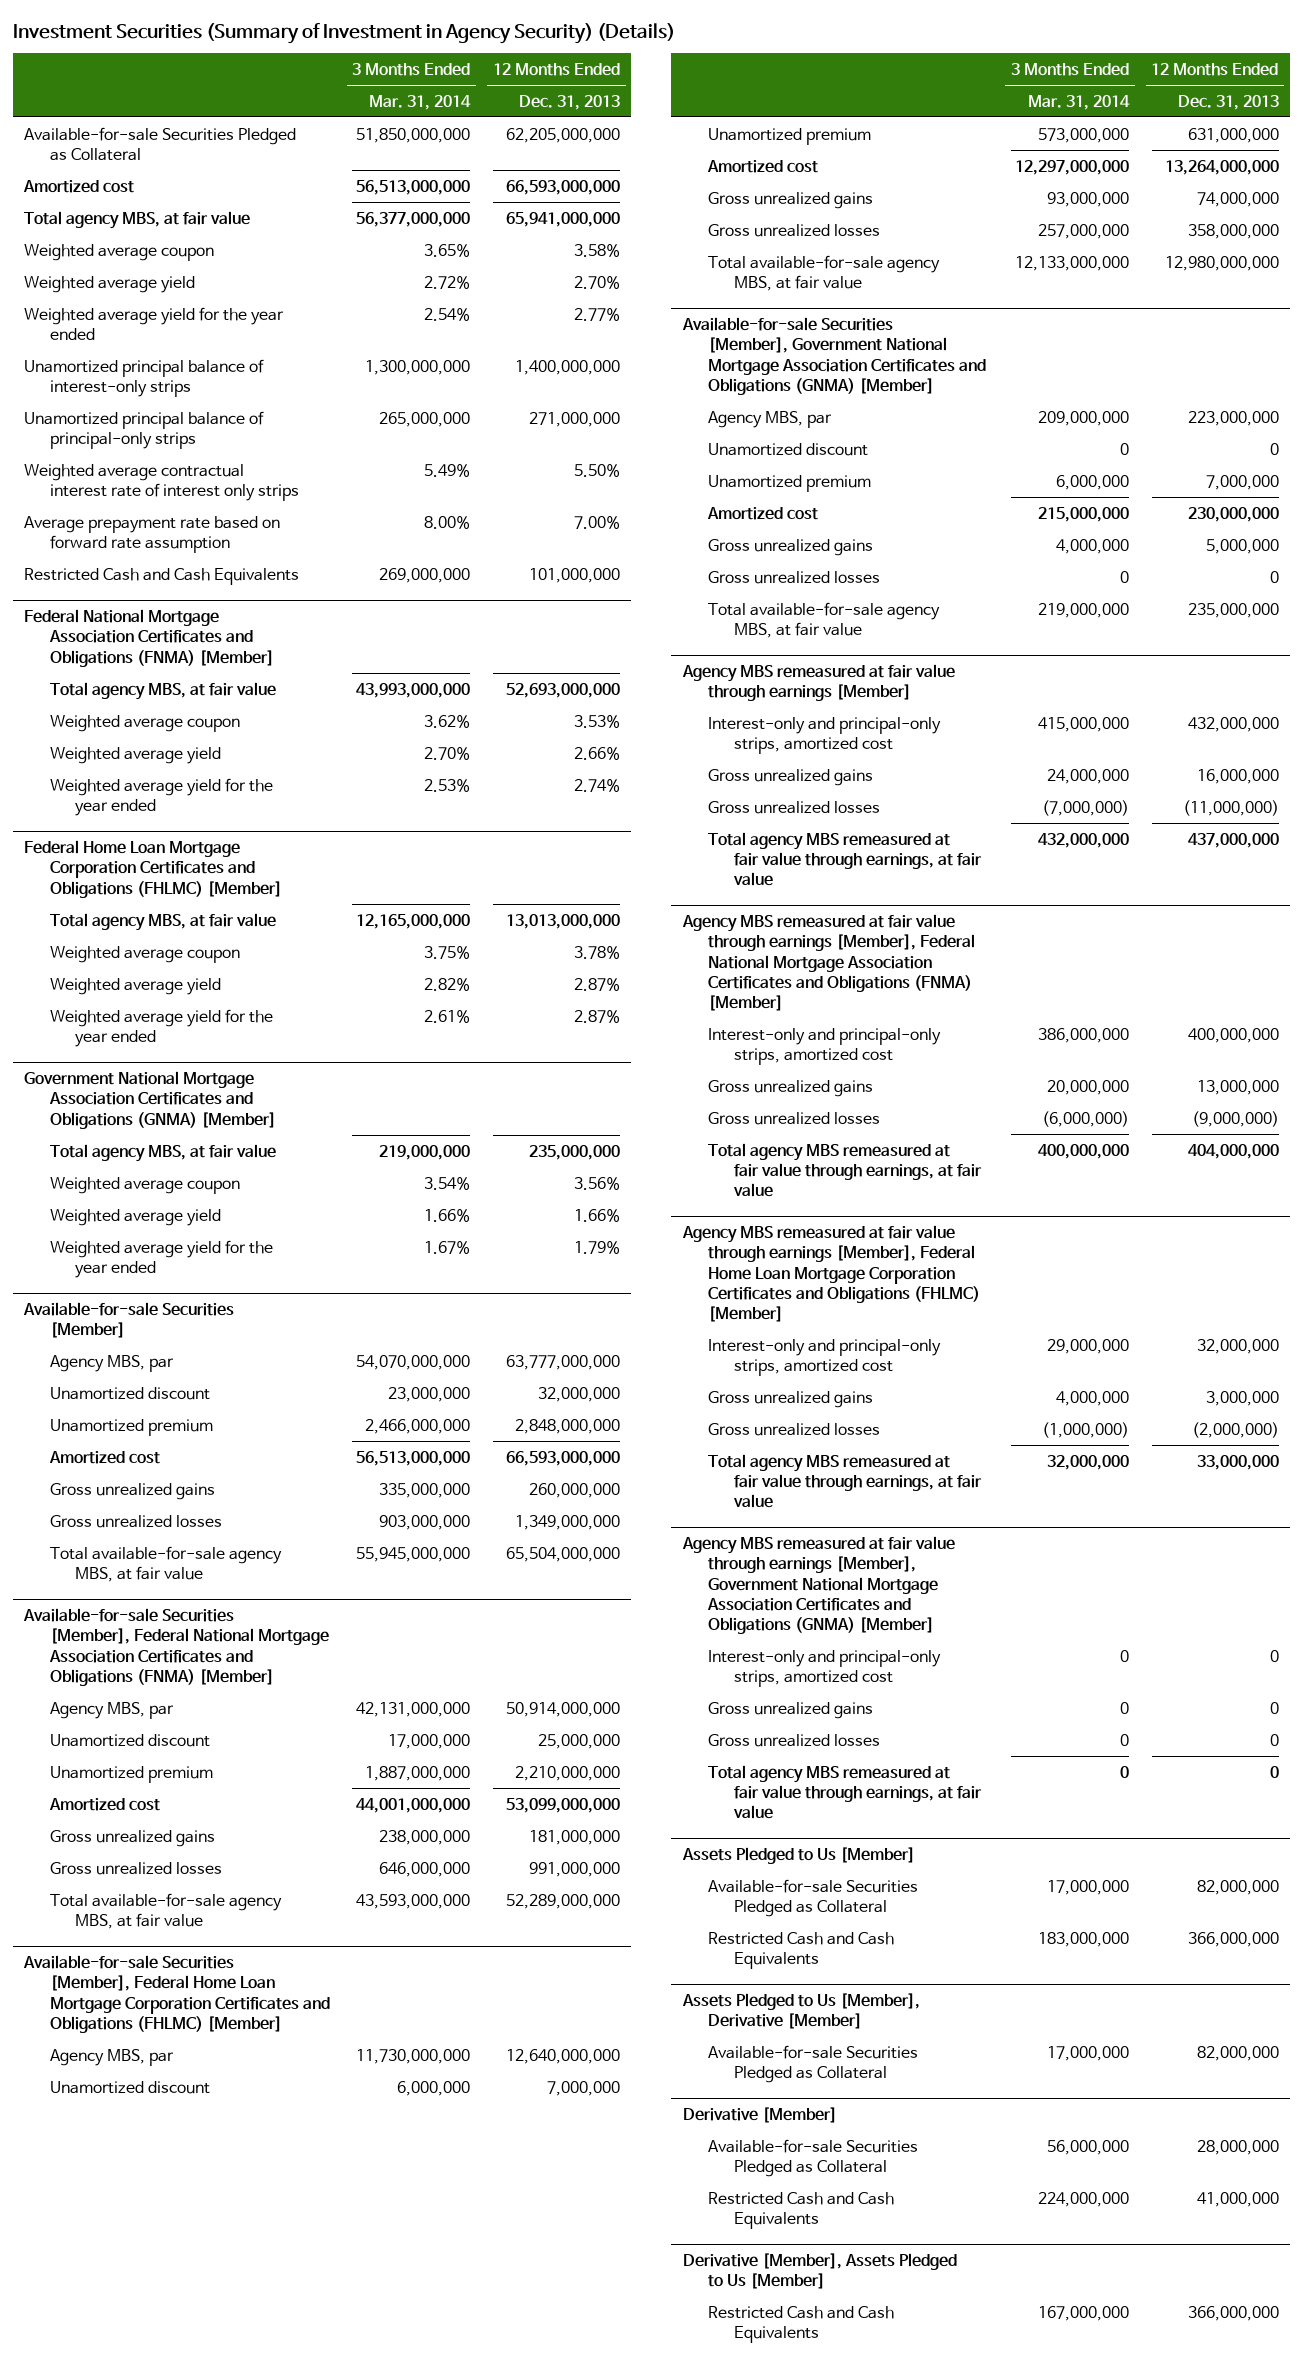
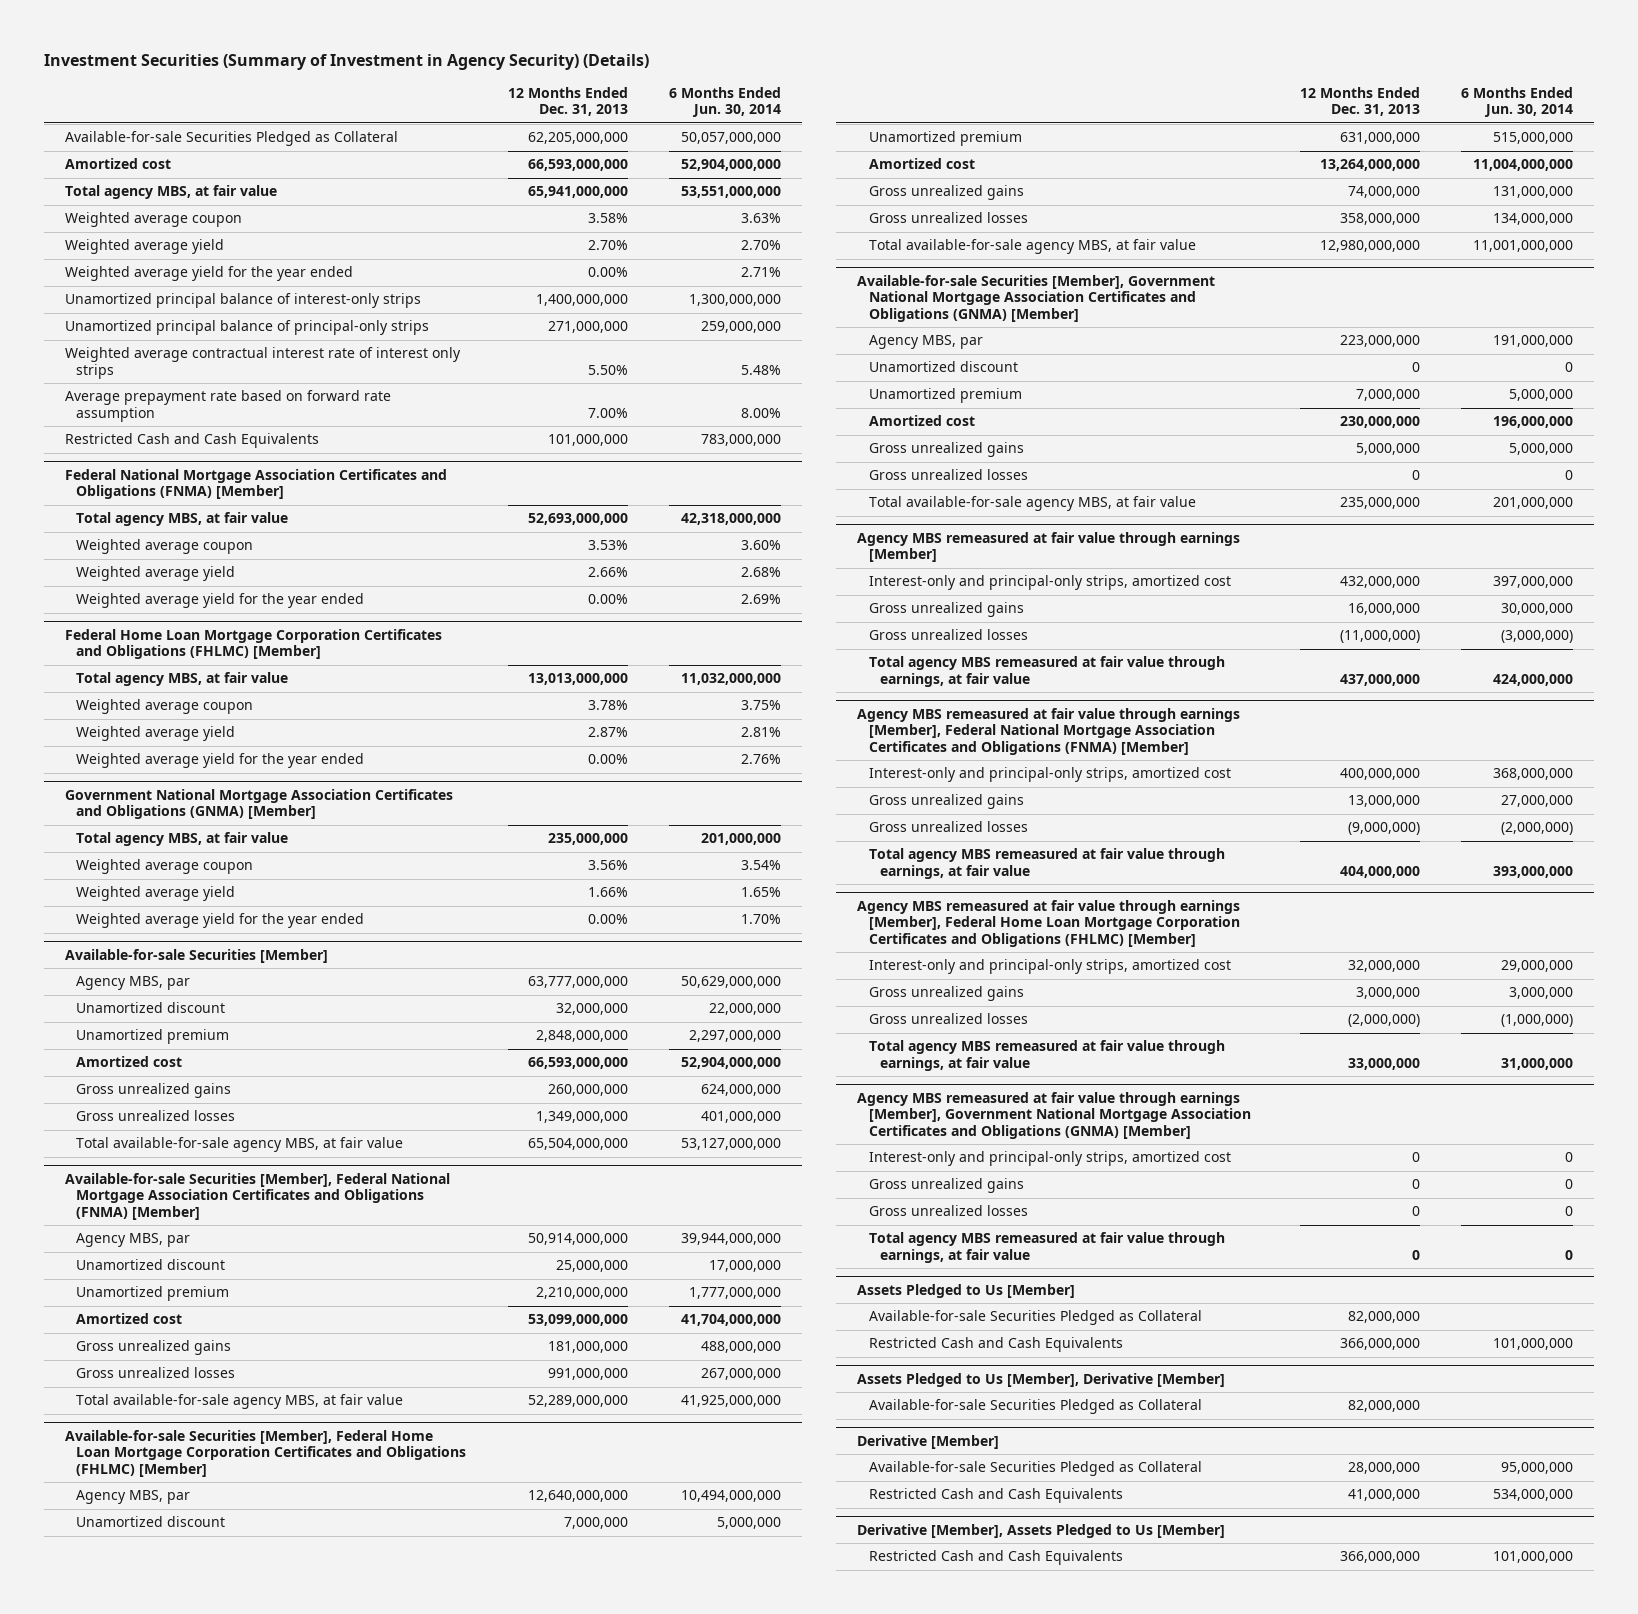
- | 3 Months Ended Mar. 31, 2014 | 12 Months Ended Dec. 31, 2013
+ | 12 Months Ended Dec. 31, 2013 | 6 Months Ended Jun. 30, 2014
- Weighted average yield for the year ended | 2.54% | 2.77%
+ Weighted average yield for the year ended | 0.00% | 2.71%
@ Federal National Mortgage Association Certificates and Obligations (FNMA) [Member]
- Weighted average yield for the year ended | 2.53% | 2.74%
+ Weighted average yield for the year ended | 0.00% | 2.69%
@ Federal Home Loan Mortgage Corporation Certificates and Obligations (FHLMC) [Member]
- Weighted average yield for the year ended | 2.61% | 2.87%
+ Weighted average yield for the year ended | 0.00% | 2.76%
@ Government National Mortgage Association Certificates and Obligations (GNMA) [Member]
- Weighted average yield for the year ended | 1.67% | 1.79%
+ Weighted average yield for the year ended | 0.00% | 1.70%

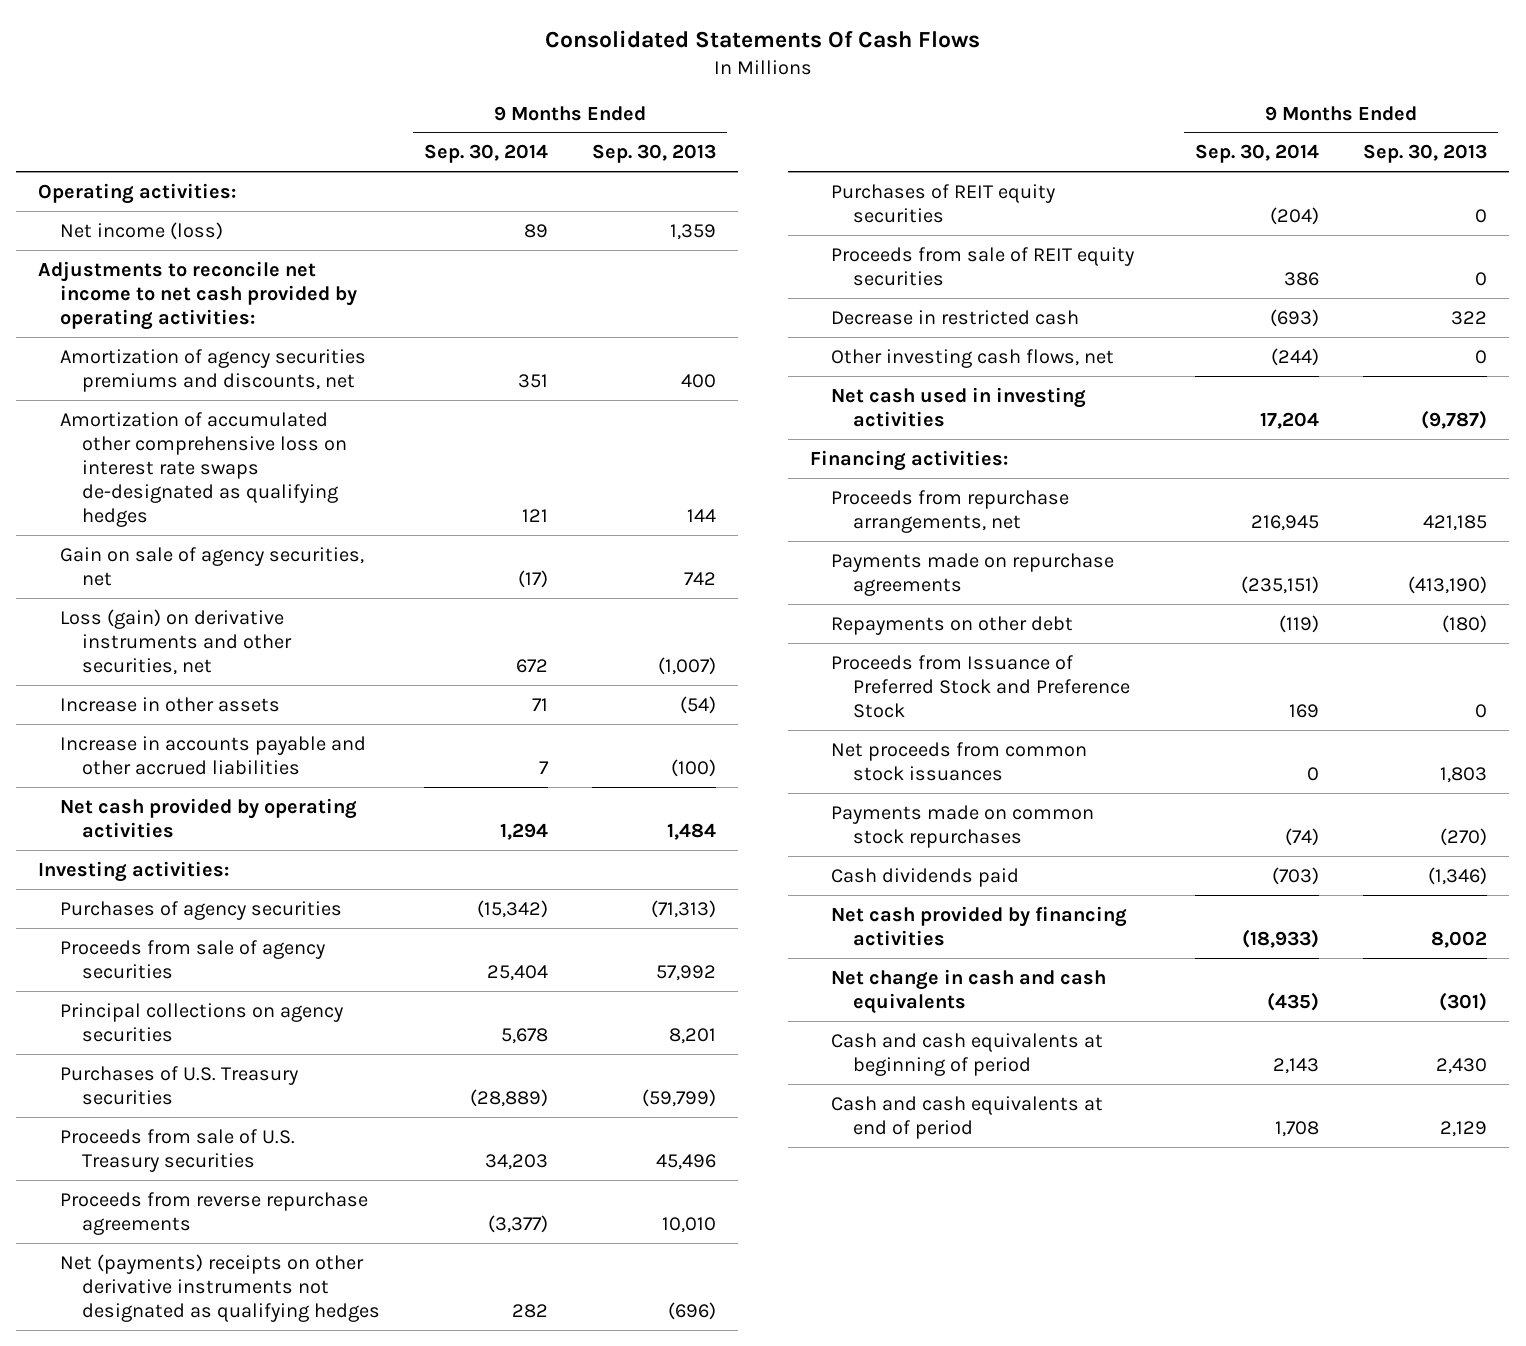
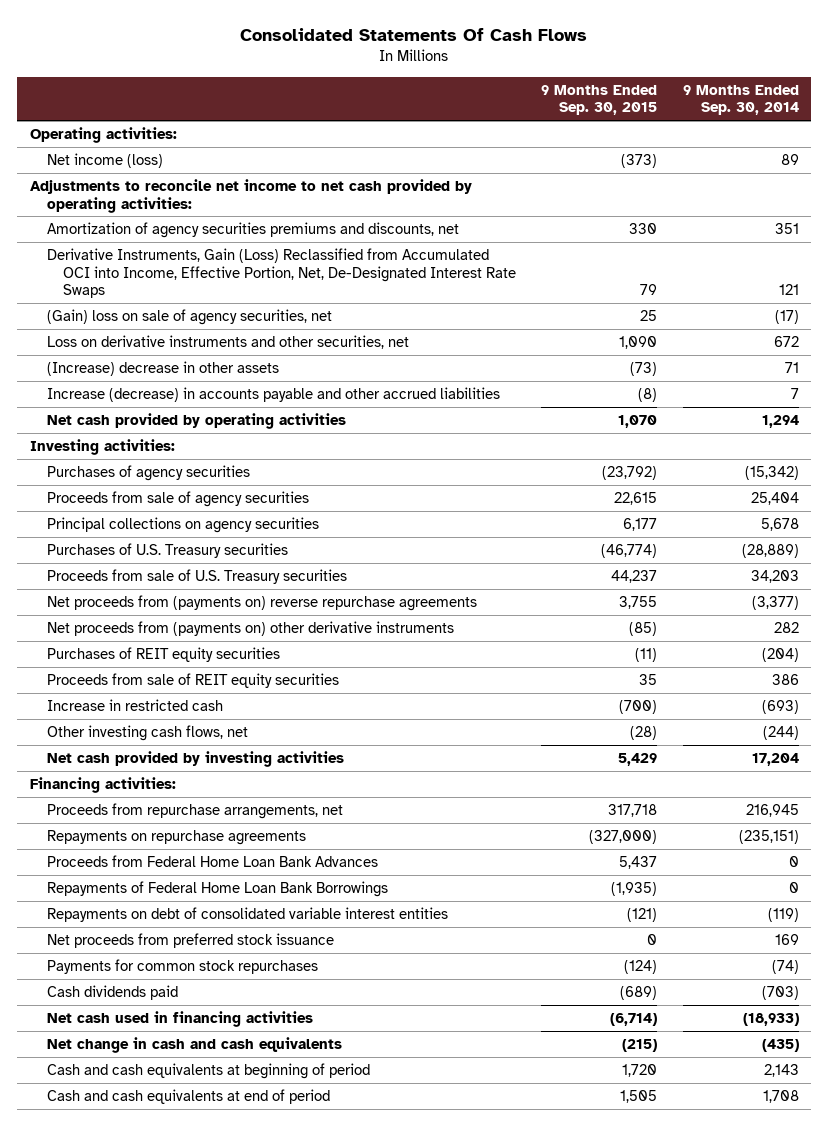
- | 9 Months Ended Sep. 30, 2014 | 9 Months Ended Sep. 30, 2013
+ | 9 Months Ended Sep. 30, 2015 | 9 Months Ended Sep. 30, 2014
- Amortization of accumulated other comprehensive loss on interest rate swaps de-designated as qualifying hedges | 121 | 144
- Gain on sale of agency securities, net | (17) | 742
- Loss (gain) on derivative instruments and other securities, net | 672 | (1,007)
- Increase in other assets | 71 | (54)
- Increase in accounts payable and other accrued liabilities | 7 | (100)
+ Derivative Instruments, Gain (Loss) Reclassified from Accumulated OCI into Income, Effective Portion, Net, De-Designated Interest Rate Swaps | 79 | 121
+ (Gain) loss on sale of agency securities, net | 25 | (17)
+ Loss on derivative instruments and other securities, net | 1,090 | 672
+ (Increase) decrease in other assets | (73) | 71
+ Increase (decrease) in accounts payable and other accrued liabilities | (8) | 7
- Proceeds from reverse repurchase agreements | (3,377) | 10,010
- Net (payments) receipts on other derivative instruments not designated as qualifying hedges | 282 | (696)
+ Net proceeds from (payments on) reverse repurchase agreements | 3,755 | (3,377)
+ Net proceeds from (payments on) other derivative instruments | (85) | 282
- Decrease in restricted cash | (693) | 322
+ Increase in restricted cash | (700) | (693)
- Net cash used in investing activities | 17,204 | (9,787)
+ Net cash provided by investing activities | 5,429 | 17,204
- Payments made on repurchase agreements | (235,151) | (413,190)
- Repayments on other debt | (119) | (180)
- Proceeds from Issuance of Preferred Stock and Preference Stock | 169 | 0
- Net proceeds from common stock issuances | 0 | 1,803
- Payments made on common stock repurchases | (74) | (270)
+ Repayments on repurchase agreements | (327,000) | (235,151)
+ Proceeds from Federal Home Loan Bank Advances | 5,437 | 0
+ Repayments of Federal Home Loan Bank Borrowings | (1,935) | 0
+ Repayments on debt of consolidated variable interest entities | (121) | (119)
+ Net proceeds from preferred stock issuance | 0 | 169
+ Payments for common stock repurchases | (124) | (74)
- Net cash provided by financing activities | (18,933) | 8,002
+ Net cash used in financing activities | (6,714) | (18,933)

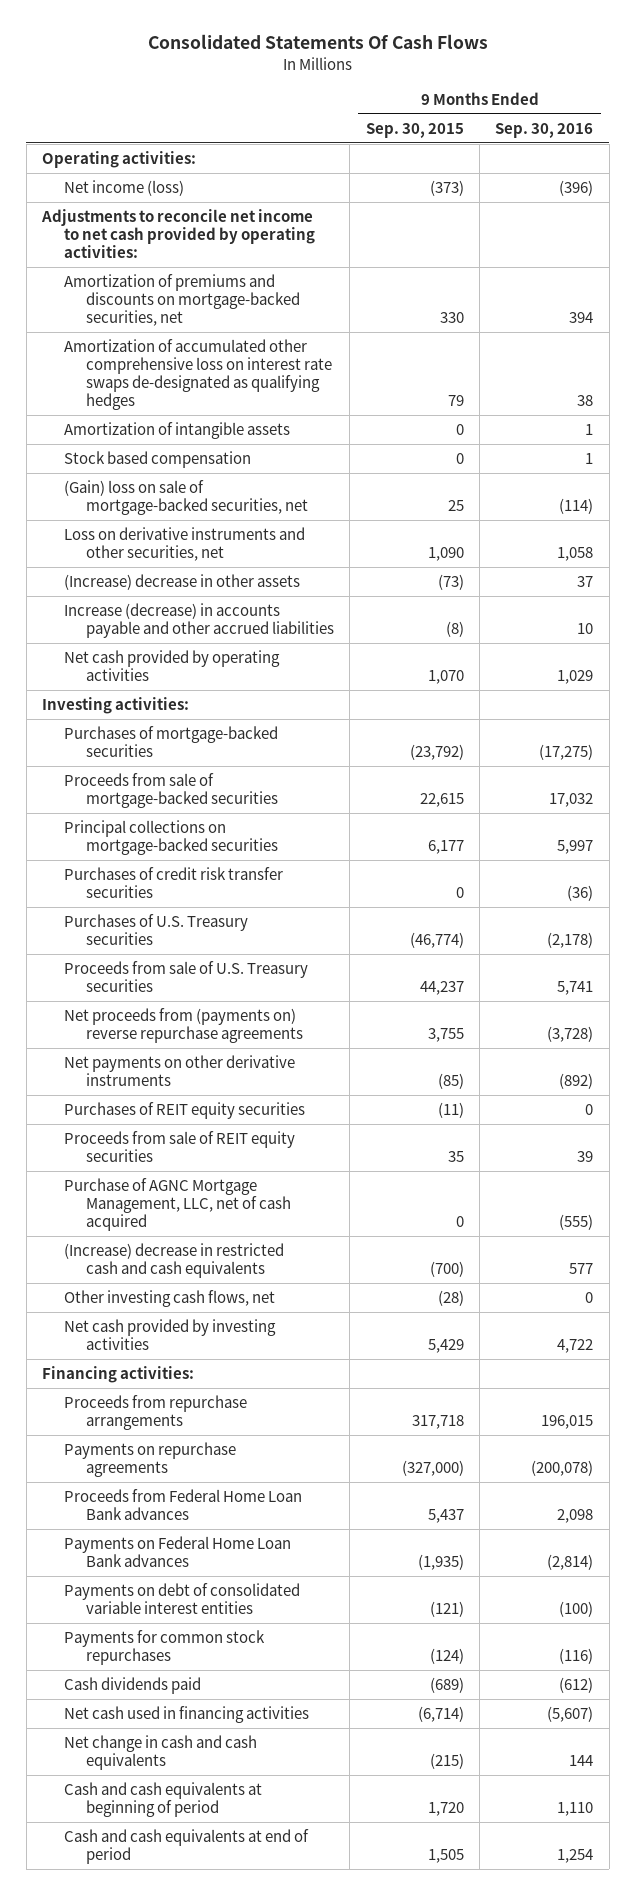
- | 9 Months Ended Sep. 30, 2015 | 9 Months Ended Sep. 30, 2014
+ | 9 Months Ended Sep. 30, 2015 | 9 Months Ended Sep. 30, 2016
- Amortization of agency securities premiums and discounts, net | 330 | 351
- Derivative Instruments, Gain (Loss) Reclassified from Accumulated OCI into Income, Effective Portion, Net, De-Designated Interest Rate Swaps | 79 | 121
- (Gain) loss on sale of agency securities, net | 25 | (17)
+ Amortization of premiums and discounts on mortgage-backed securities, net | 330 | 394
+ Amortization of accumulated other comprehensive loss on interest rate swaps de-designated as qualifying hedges | 79 | 38
+ Amortization of intangible assets | 0 | 1
+ Stock based compensation | 0 | 1
+ (Gain) loss on sale of mortgage-backed securities, net | 25 | (114)
- Purchases of agency securities | (23,792) | (15,342)
- Proceeds from sale of agency securities | 22,615 | 25,404
- Principal collections on agency securities | 6,177 | 5,678
+ Purchases of mortgage-backed securities | (23,792) | (17,275)
+ Proceeds from sale of mortgage-backed securities | 22,615 | 17,032
+ Principal collections on mortgage-backed securities | 6,177 | 5,997
+ Purchases of credit risk transfer securities | 0 | (36)
- Net proceeds from (payments on) other derivative instruments | (85) | 282
+ Net payments on other derivative instruments | (85) | (892)
- Increase in restricted cash | (700) | (693)
+ Purchase of AGNC Mortgage Management, LLC, net of cash acquired | 0 | (555)
+ (Increase) decrease in restricted cash and cash equivalents | (700) | 577
- Proceeds from repurchase arrangements, net | 317,718 | 216,945
- Repayments on repurchase agreements | (327,000) | (235,151)
- Proceeds from Federal Home Loan Bank Advances | 5,437 | 0
- Repayments of Federal Home Loan Bank Borrowings | (1,935) | 0
- Repayments on debt of consolidated variable interest entities | (121) | (119)
- Net proceeds from preferred stock issuance | 0 | 169
+ Proceeds from repurchase arrangements | 317,718 | 196,015
+ Payments on repurchase agreements | (327,000) | (200,078)
+ Proceeds from Federal Home Loan Bank advances | 5,437 | 2,098
+ Payments on Federal Home Loan Bank advances | (1,935) | (2,814)
+ Payments on debt of consolidated variable interest entities | (121) | (100)

